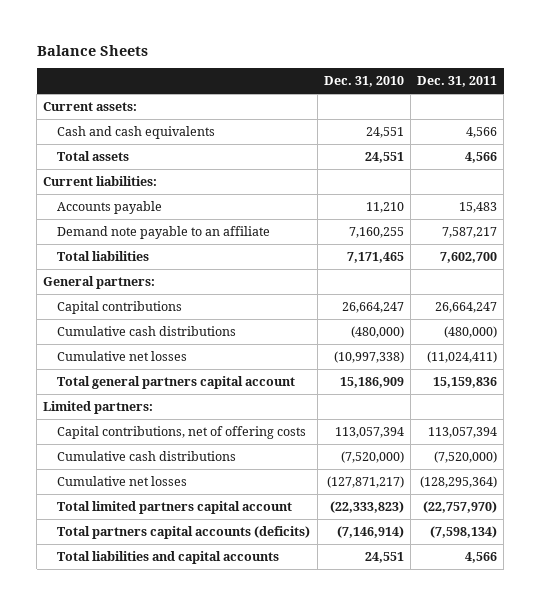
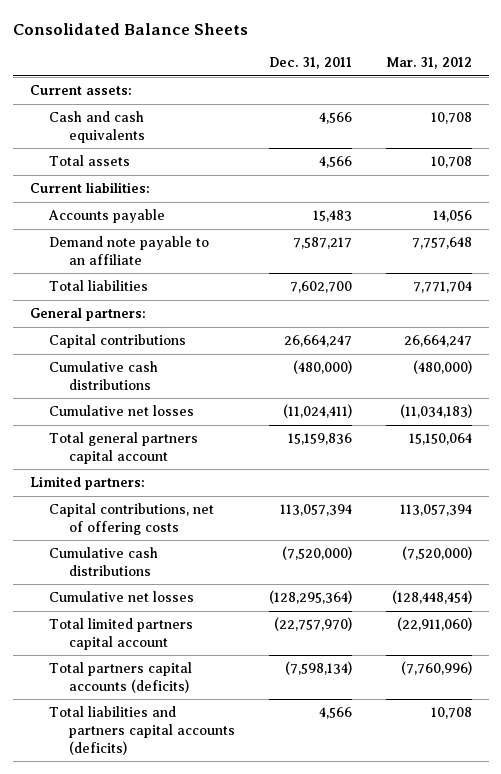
- Balance Sheets
+ Consolidated Balance Sheets
- | Dec. 31, 2010 | Dec. 31, 2011
+ | Dec. 31, 2011 | Mar. 31, 2012
- Total liabilities and capital accounts | 24,551 | 4,566
+ Total liabilities and partners capital accounts (deficits) | 4,566 | 10,708

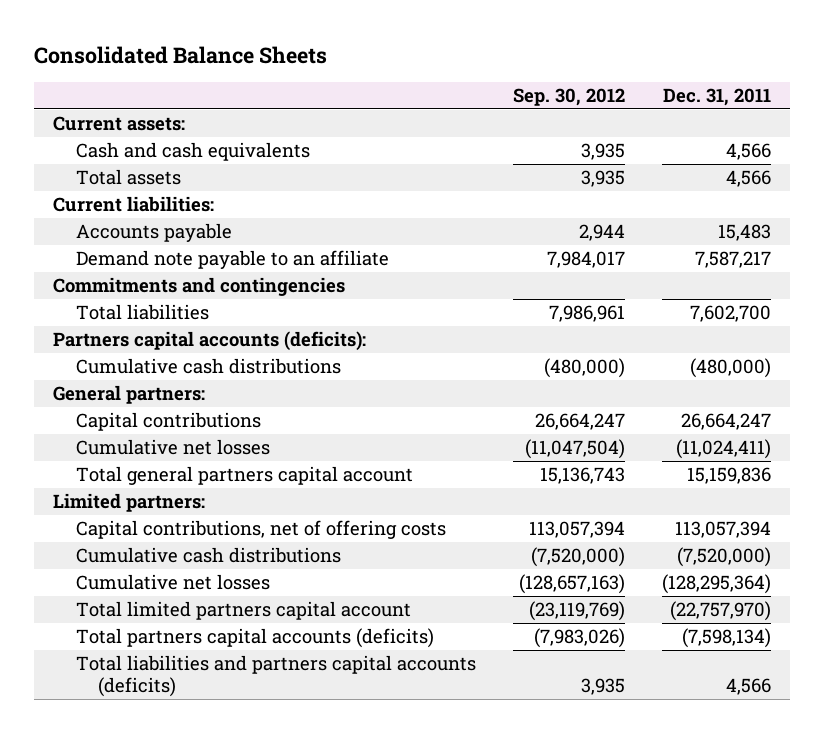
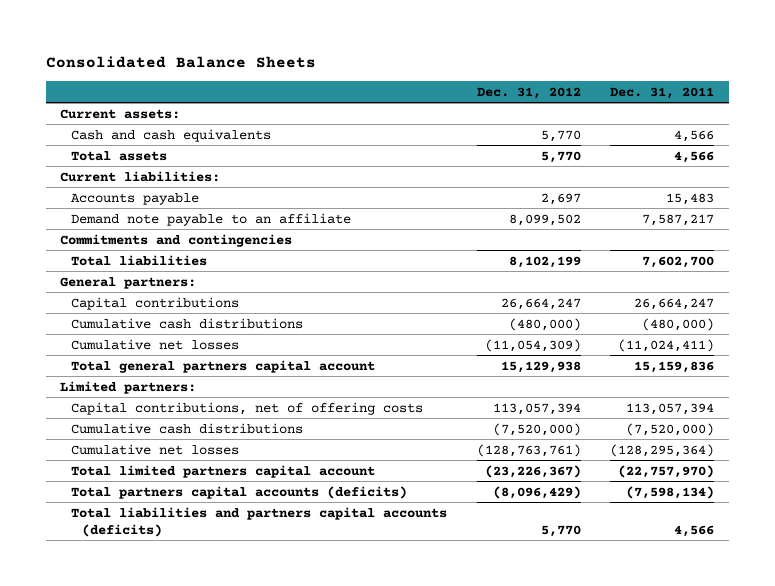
- | Sep. 30, 2012 | Dec. 31, 2011
+ | Dec. 31, 2012 | Dec. 31, 2011
- Partners capital accounts (deficits):
moved down: Cumulative cash distributions | (480,000) | (480,000)

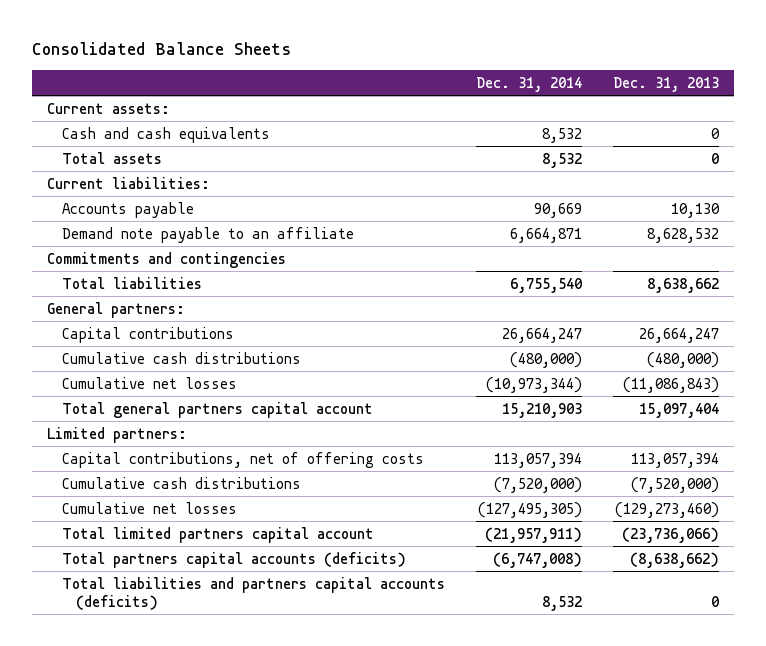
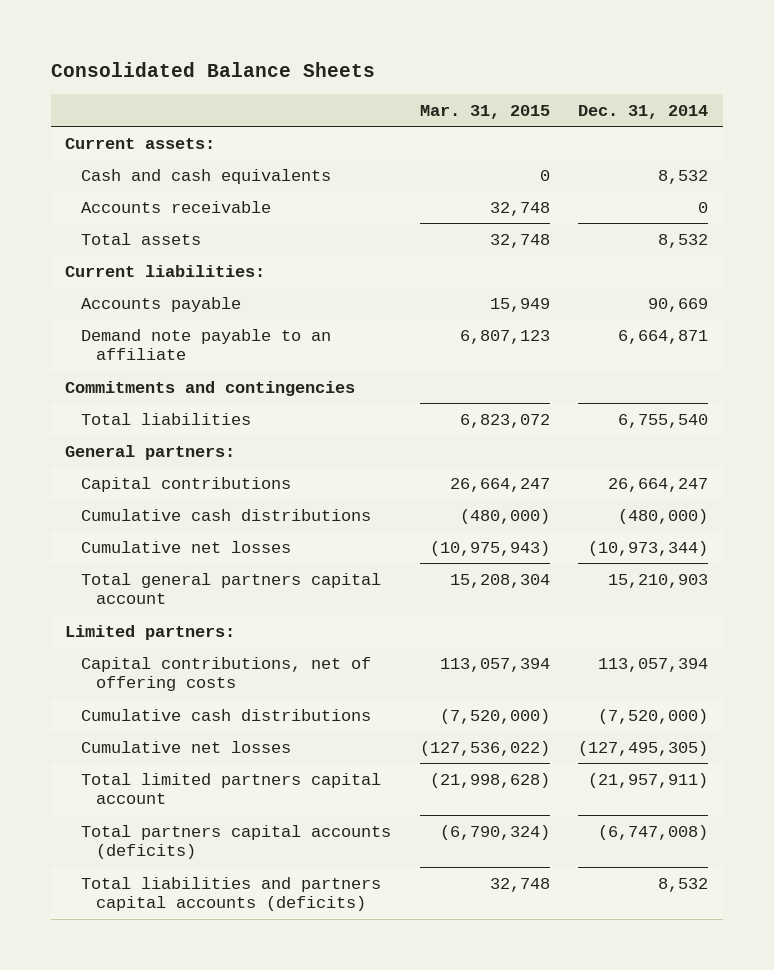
- | Dec. 31, 2014 | Dec. 31, 2013
+ | Mar. 31, 2015 | Dec. 31, 2014
+ Accounts receivable | 32,748 | 0

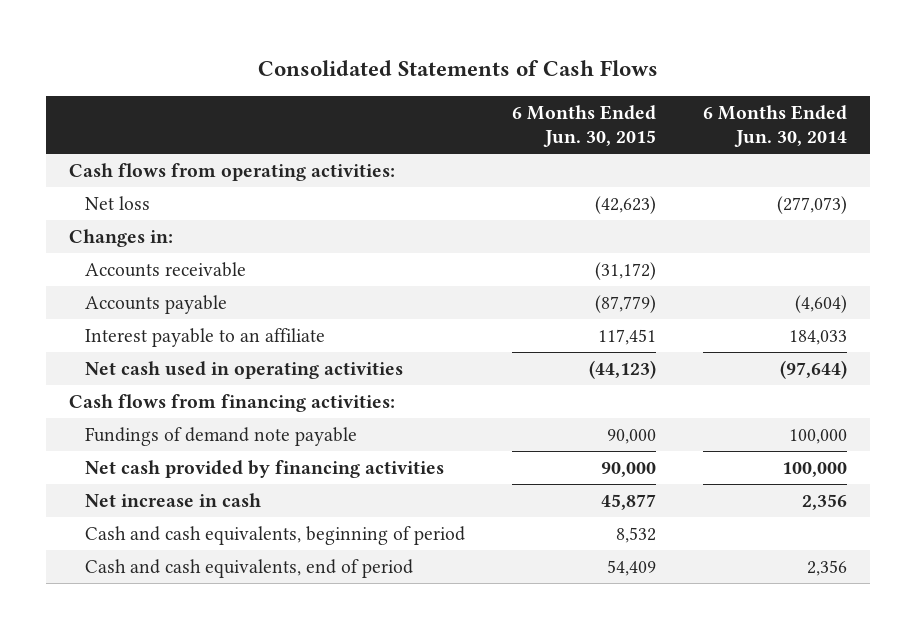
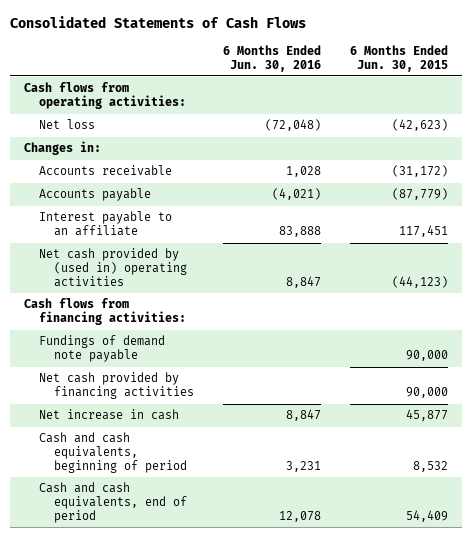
- | 6 Months Ended Jun. 30, 2015 | 6 Months Ended Jun. 30, 2014
+ | 6 Months Ended Jun. 30, 2016 | 6 Months Ended Jun. 30, 2015
- Net cash used in operating activities | (44,123) | (97,644)
+ Net cash provided by (used in) operating activities | 8,847 | (44,123)

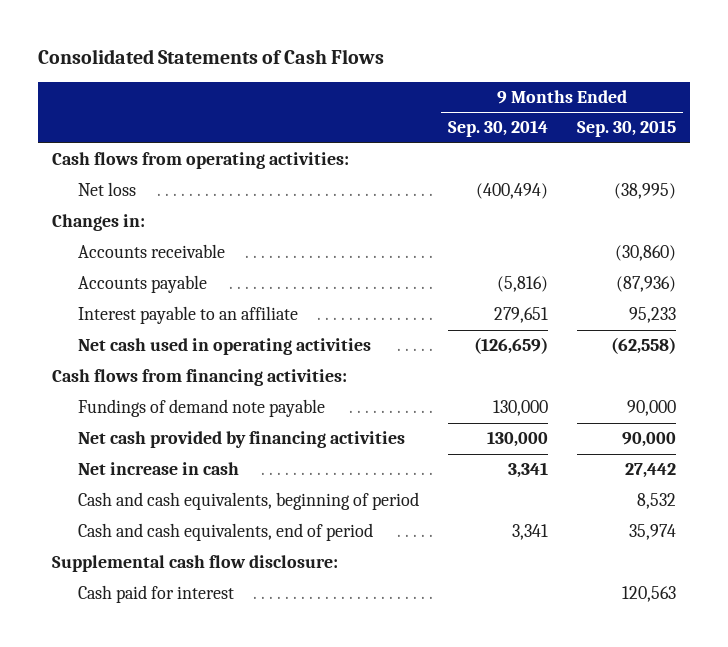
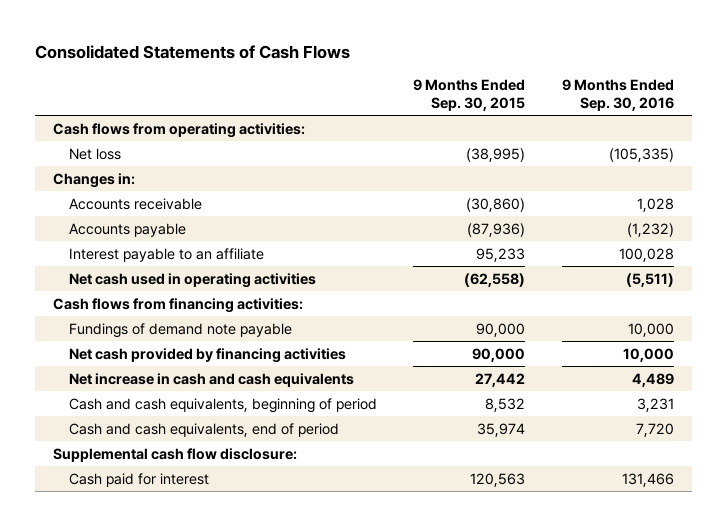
- | 9 Months Ended Sep. 30, 2014 | 9 Months Ended Sep. 30, 2015
+ | 9 Months Ended Sep. 30, 2015 | 9 Months Ended Sep. 30, 2016
- Net increase in cash | 3,341 | 27,442
+ Net increase in cash and cash equivalents | 27,442 | 4,489

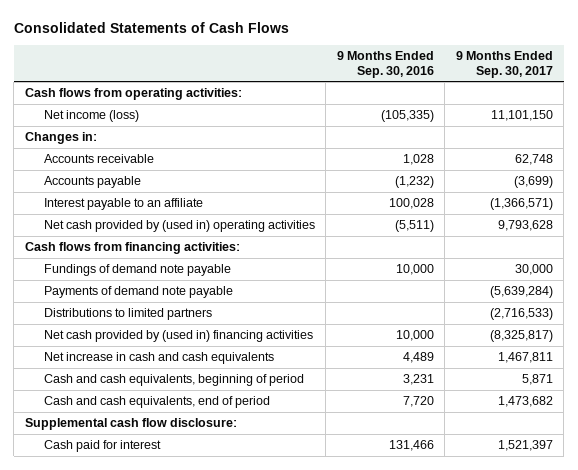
- | 9 Months Ended Sep. 30, 2015 | 9 Months Ended Sep. 30, 2016
+ | 9 Months Ended Sep. 30, 2016 | 9 Months Ended Sep. 30, 2017
- Net loss | (38,995) | (105,335)
+ Net income (loss) | (105,335) | 11,101,150
- Net cash used in operating activities | (62,558) | (5,511)
+ Net cash provided by (used in) operating activities | (5,511) | 9,793,628
- Net cash provided by financing activities | 90,000 | 10,000
+ Payments of demand note payable | | (5,639,284)
+ Distributions to limited partners | | (2,716,533)
+ Net cash provided by (used in) financing activities | 10,000 | (8,325,817)

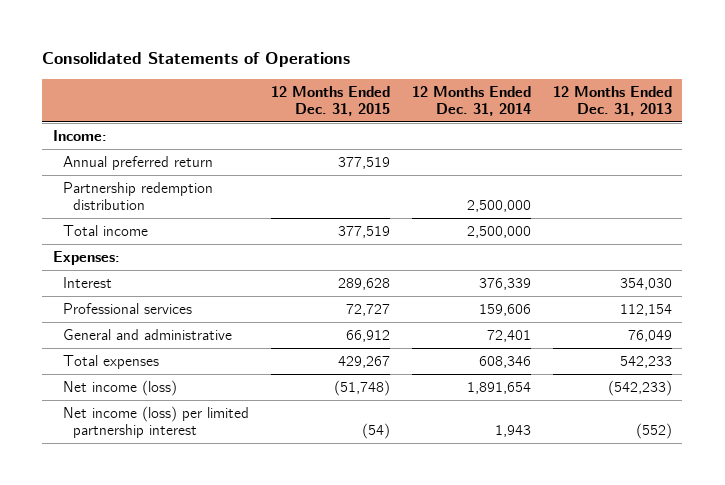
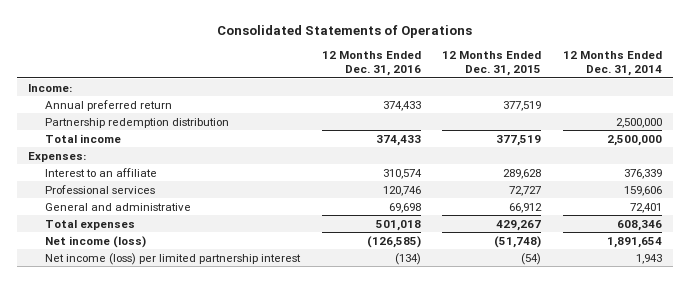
- | 12 Months Ended Dec. 31, 2015 | 12 Months Ended Dec. 31, 2014 | 12 Months Ended Dec. 31, 2013
+ | 12 Months Ended Dec. 31, 2016 | 12 Months Ended Dec. 31, 2015 | 12 Months Ended Dec. 31, 2014
- Interest | 289,628 | 376,339 | 354,030
+ Interest to an affiliate | 310,574 | 289,628 | 376,339

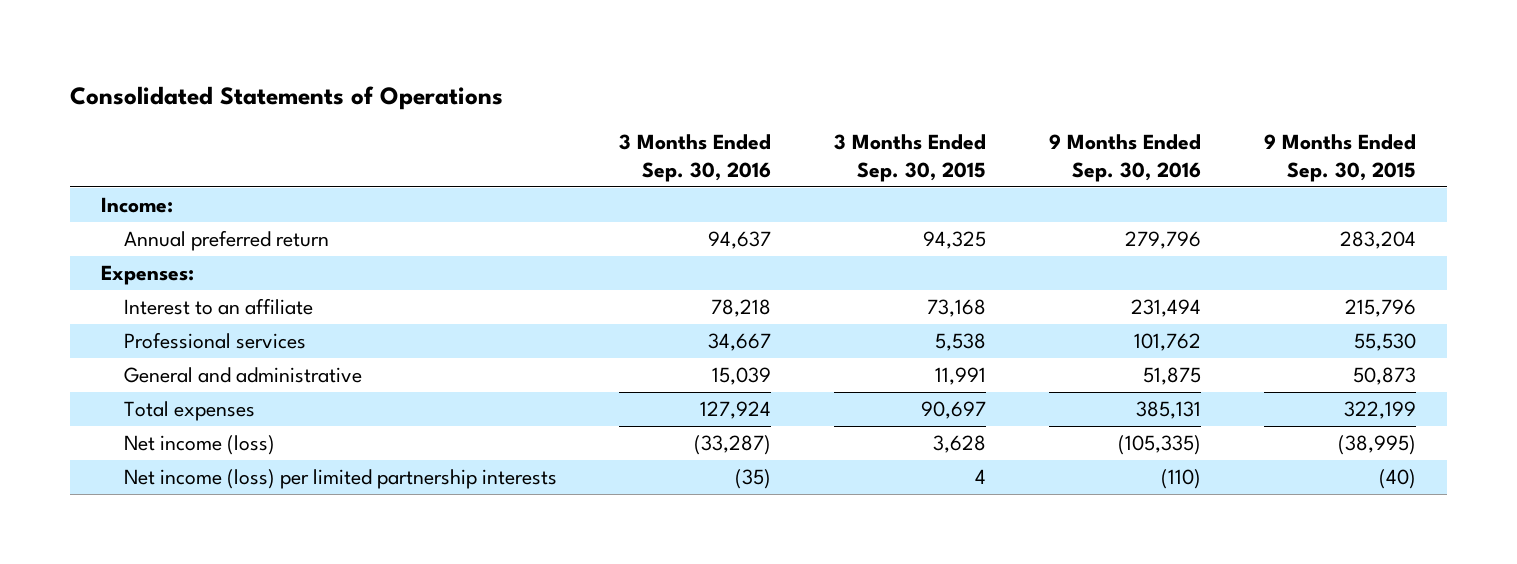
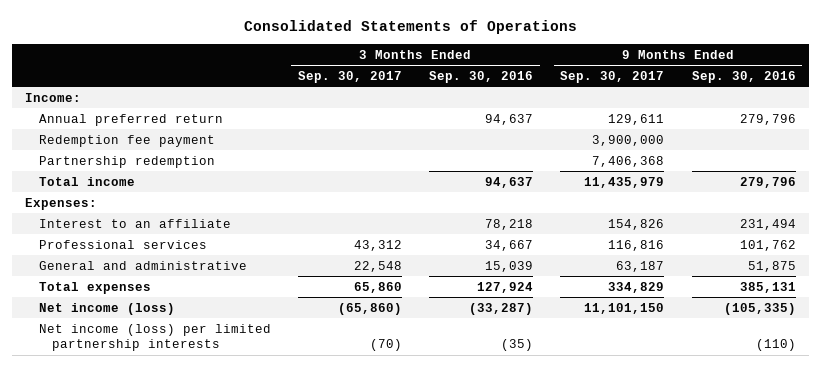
- | 3 Months Ended Sep. 30, 2016 | 3 Months Ended Sep. 30, 2015 | 9 Months Ended Sep. 30, 2016 | 9 Months Ended Sep. 30, 2015
+ | 3 Months Ended Sep. 30, 2017 | 3 Months Ended Sep. 30, 2016 | 9 Months Ended Sep. 30, 2017 | 9 Months Ended Sep. 30, 2016
+ Redemption fee payment | | | 3,900,000 |
+ Partnership redemption | | | 7,406,368 |
+ Total income | | 94,637 | 11,435,979 | 279,796

